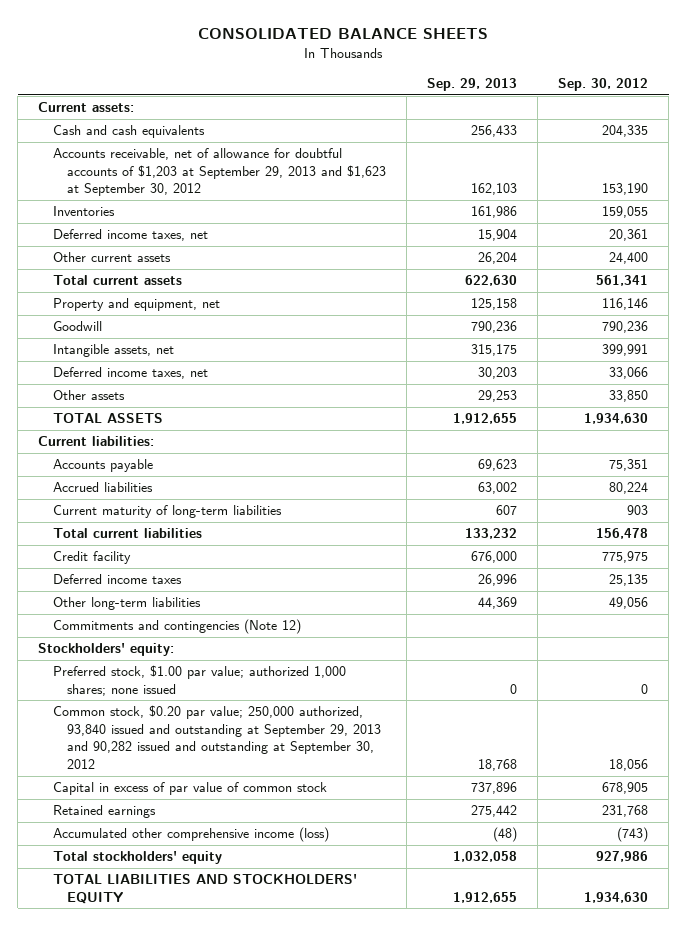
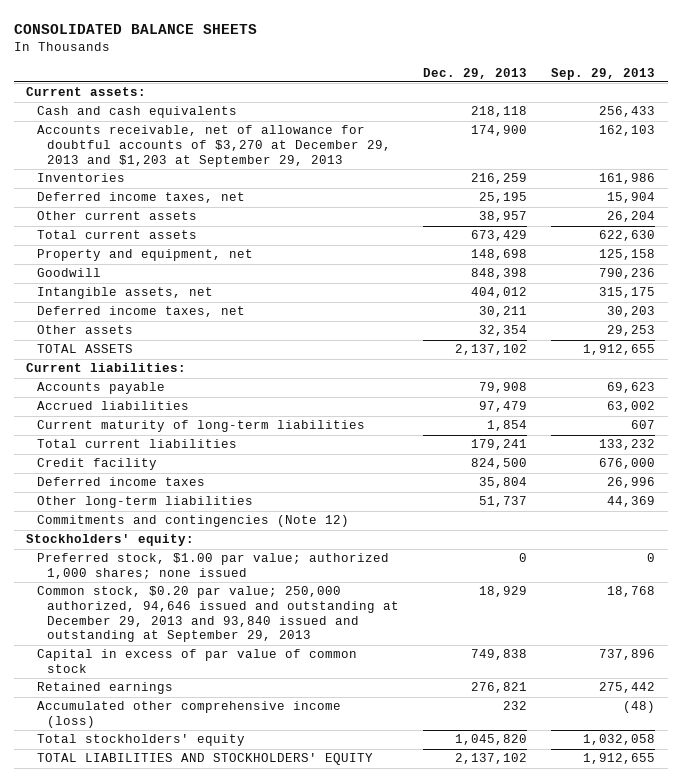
- | Sep. 29, 2013 | Sep. 30, 2012
+ | Dec. 29, 2013 | Sep. 29, 2013
- Accounts receivable, net of allowance for doubtful accounts of $1,203 at September 29, 2013 and $1,623 at September 30, 2012 | 162,103 | 153,190
+ Accounts receivable, net of allowance for doubtful accounts of $3,270 at December 29, 2013 and $1,203 at September 29, 2013 | 174,900 | 162,103
- Common stock, $0.20 par value; 250,000 authorized, 93,840 issued and outstanding at September 29, 2013 and 90,282 issued and outstanding at September 30, 2012 | 18,768 | 18,056
+ Common stock, $0.20 par value; 250,000 authorized, 94,646 issued and outstanding at December 29, 2013 and 93,840 issued and outstanding at September 29, 2013 | 18,929 | 18,768

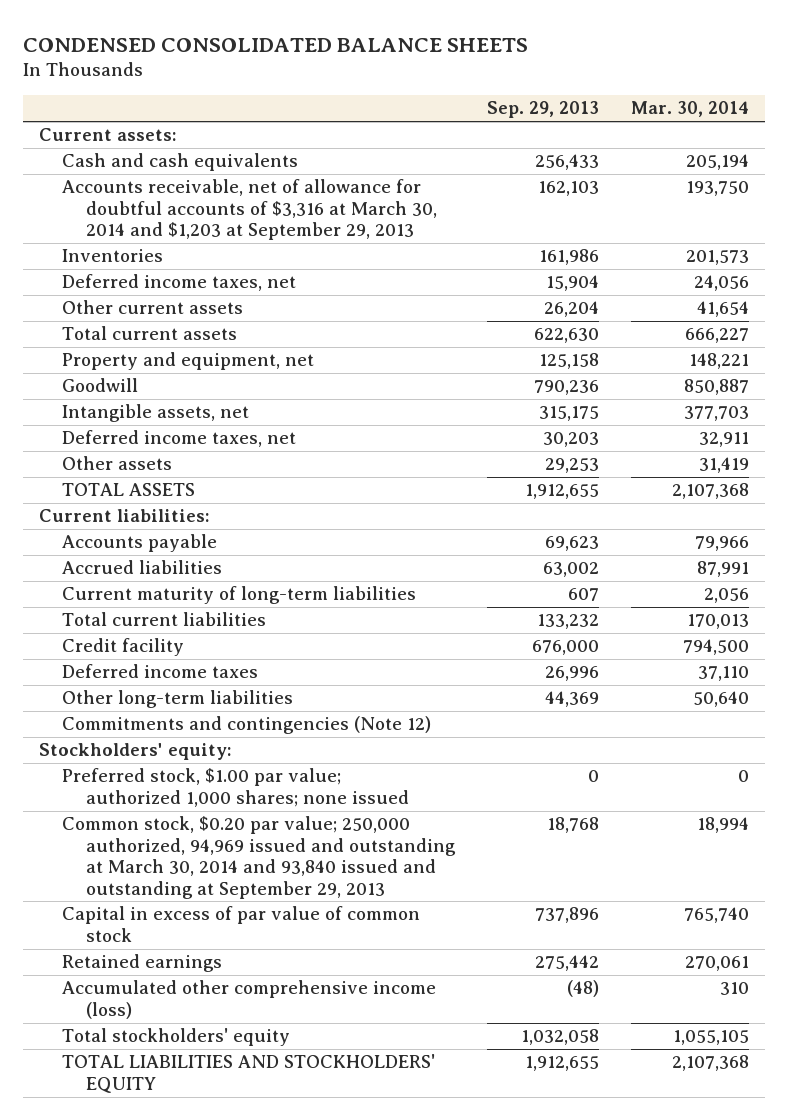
- CONSOLIDATED BALANCE SHEETS
+ CONDENSED CONSOLIDATED BALANCE SHEETS
- | Dec. 29, 2013 | Sep. 29, 2013
+ | Sep. 29, 2013 | Mar. 30, 2014
- Accounts receivable, net of allowance for doubtful accounts of $3,270 at December 29, 2013 and $1,203 at September 29, 2013 | 174,900 | 162,103
+ Accounts receivable, net of allowance for doubtful accounts of $3,316 at March 30, 2014 and $1,203 at September 29, 2013 | 162,103 | 193,750
- Common stock, $0.20 par value; 250,000 authorized, 94,646 issued and outstanding at December 29, 2013 and 93,840 issued and outstanding at September 29, 2013 | 18,929 | 18,768
+ Common stock, $0.20 par value; 250,000 authorized, 94,969 issued and outstanding at March 30, 2014 and 93,840 issued and outstanding at September 29, 2013 | 18,768 | 18,994

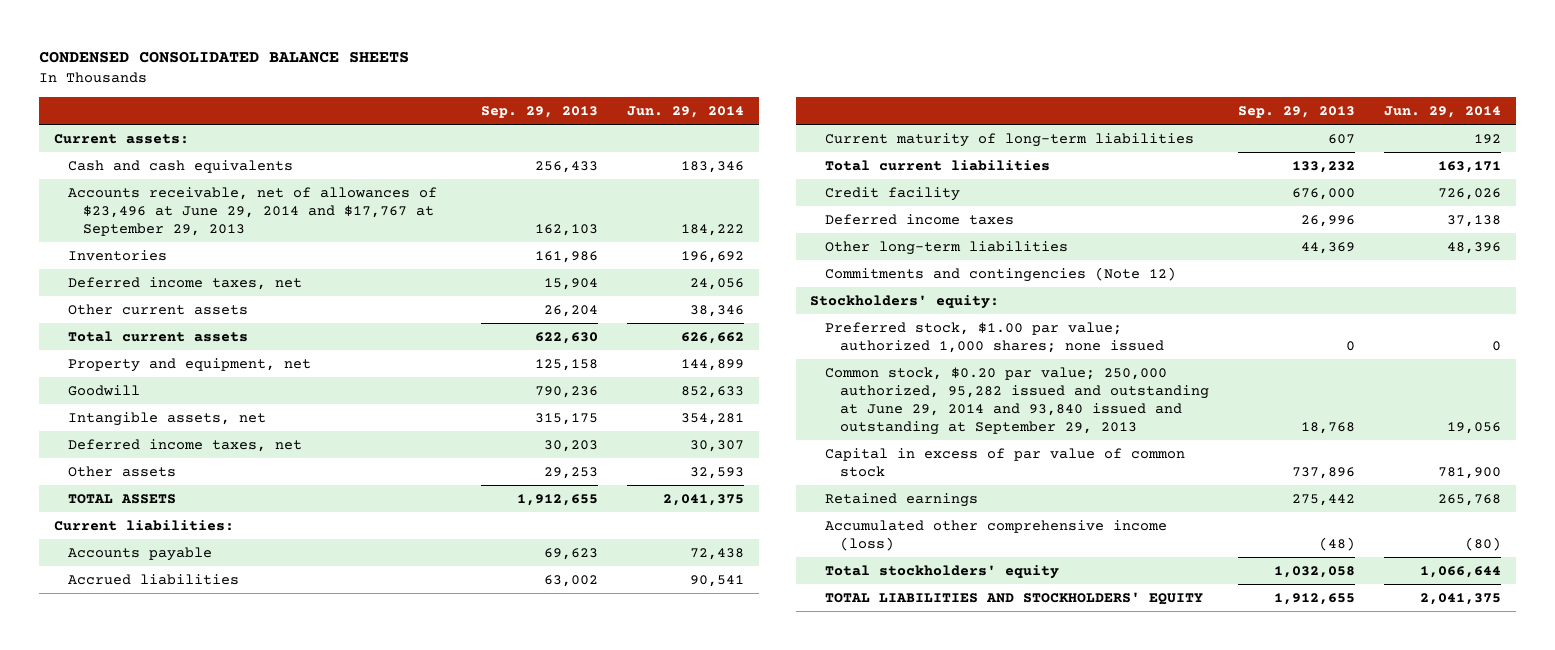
- | Sep. 29, 2013 | Mar. 30, 2014
+ | Sep. 29, 2013 | Jun. 29, 2014
- Accounts receivable, net of allowance for doubtful accounts of $3,316 at March 30, 2014 and $1,203 at September 29, 2013 | 162,103 | 193,750
+ Accounts receivable, net of allowances of $23,496 at June 29, 2014 and $17,767 at September 29, 2013 | 162,103 | 184,222
- Common stock, $0.20 par value; 250,000 authorized, 94,969 issued and outstanding at March 30, 2014 and 93,840 issued and outstanding at September 29, 2013 | 18,768 | 18,994
+ Common stock, $0.20 par value; 250,000 authorized, 95,282 issued and outstanding at June 29, 2014 and 93,840 issued and outstanding at September 29, 2013 | 18,768 | 19,056

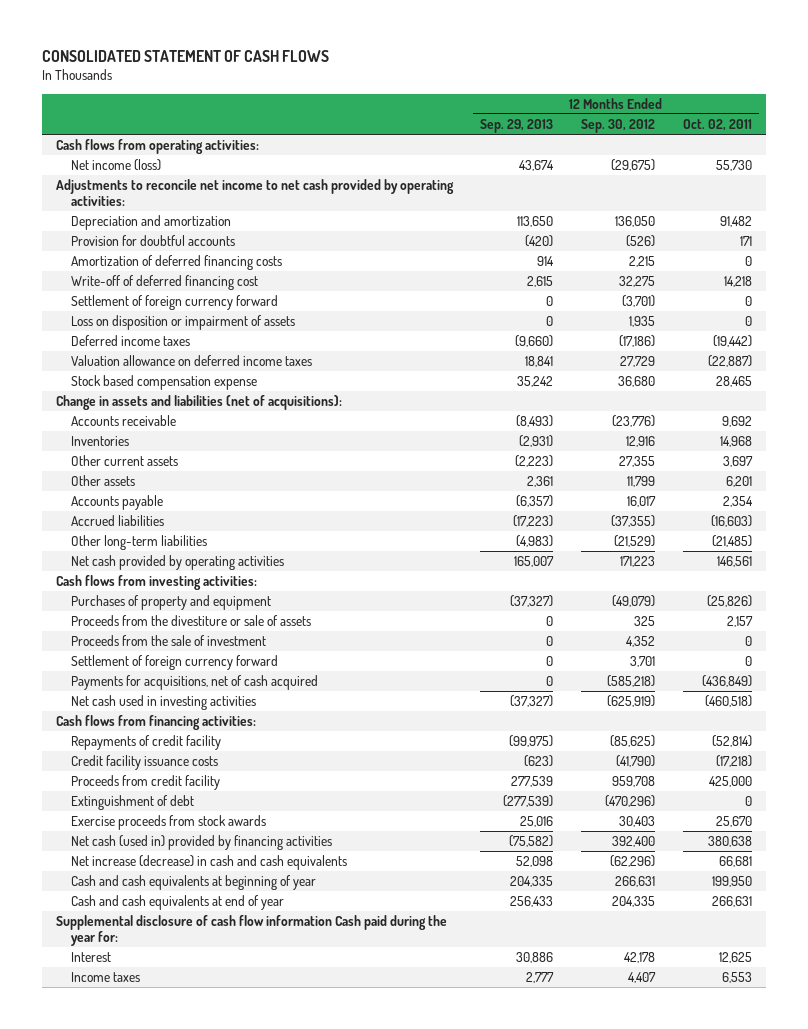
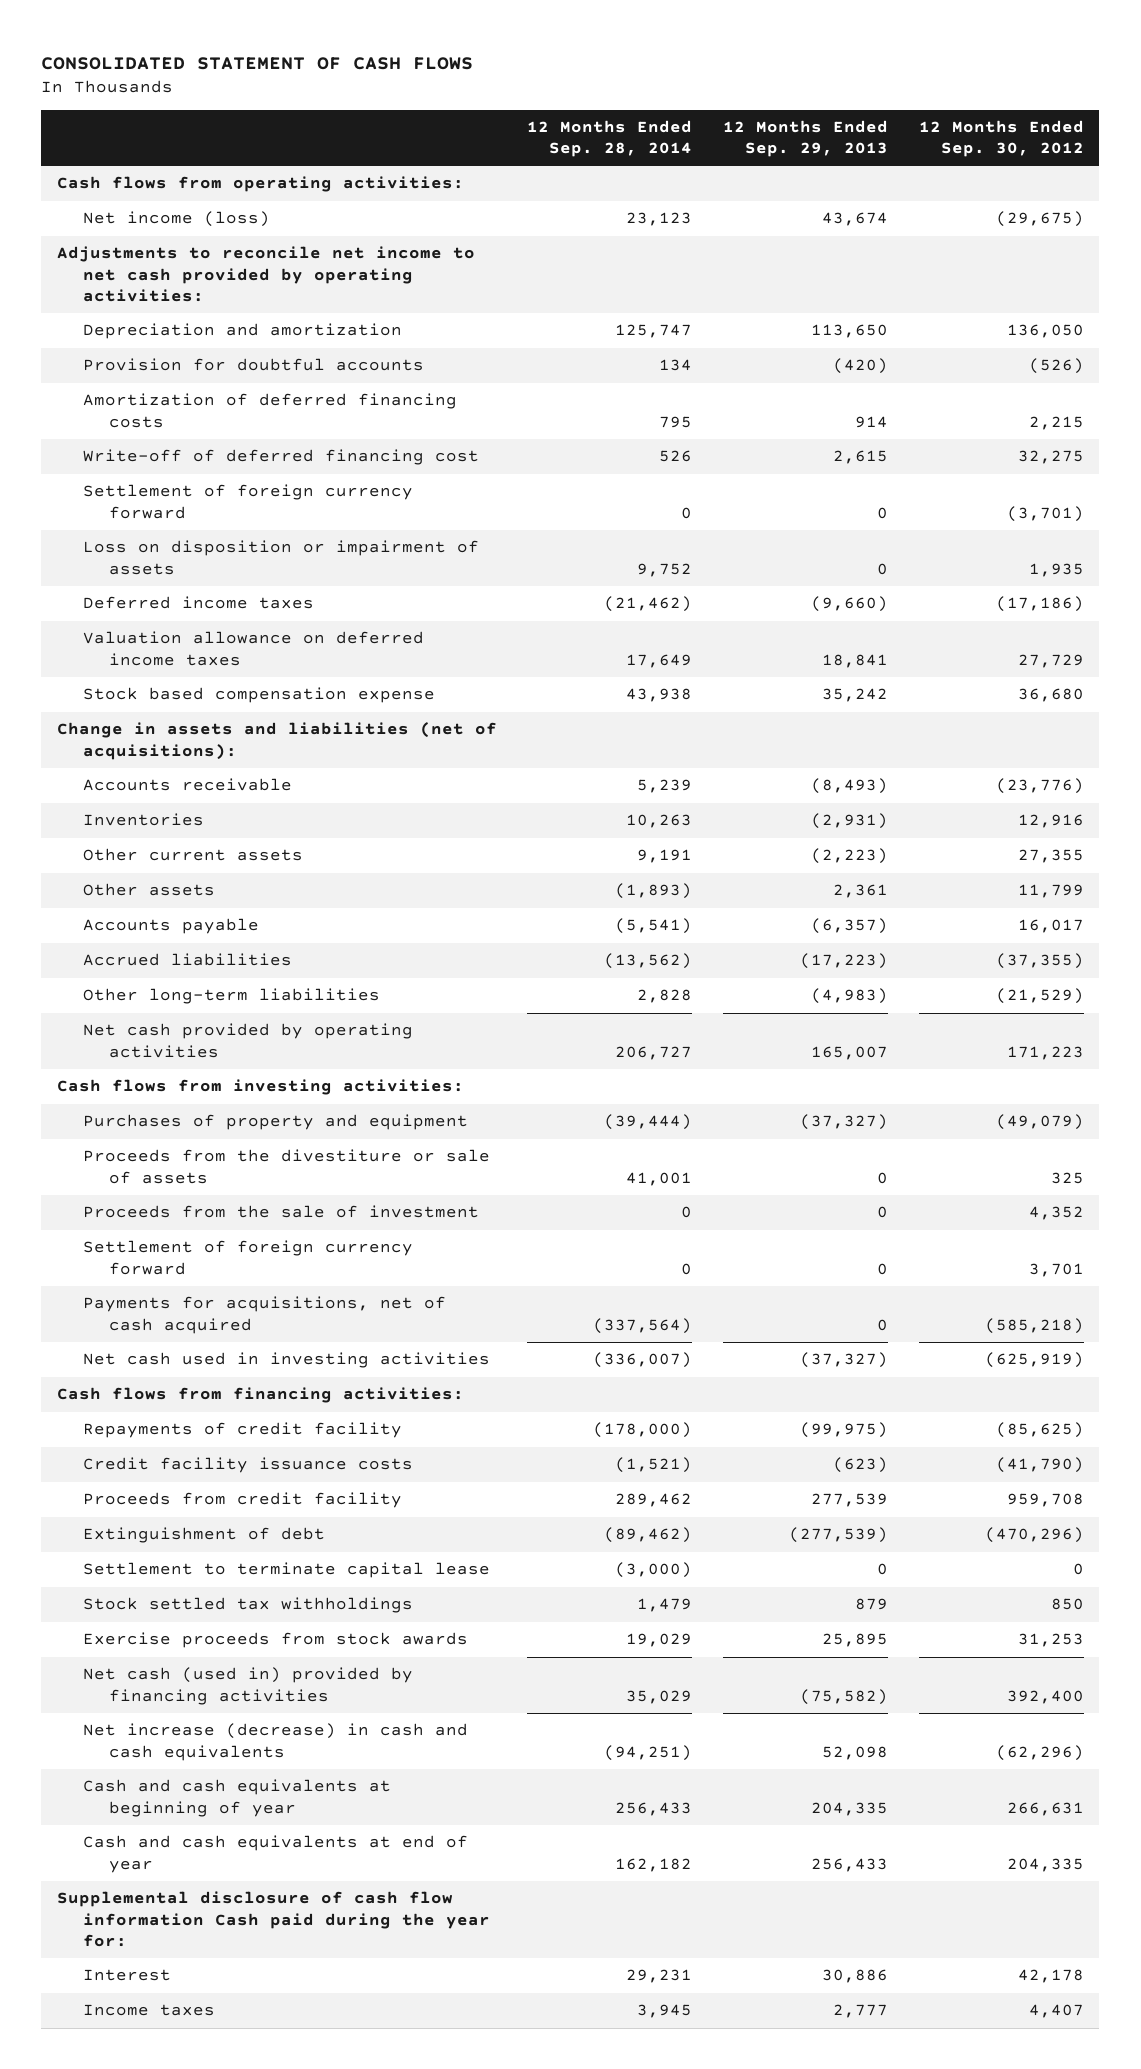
- | 12 Months Ended Sep. 29, 2013 | 12 Months Ended Sep. 30, 2012 | 12 Months Ended Oct. 02, 2011
+ | 12 Months Ended Sep. 28, 2014 | 12 Months Ended Sep. 29, 2013 | 12 Months Ended Sep. 30, 2012
- Exercise proceeds from stock awards | 25,016 | 30,403 | 25,670
+ Settlement to terminate capital lease | (3,000) | 0 | 0
+ Stock settled tax withholdings | 1,479 | 879 | 850
+ Exercise proceeds from stock awards | 19,029 | 25,895 | 31,253

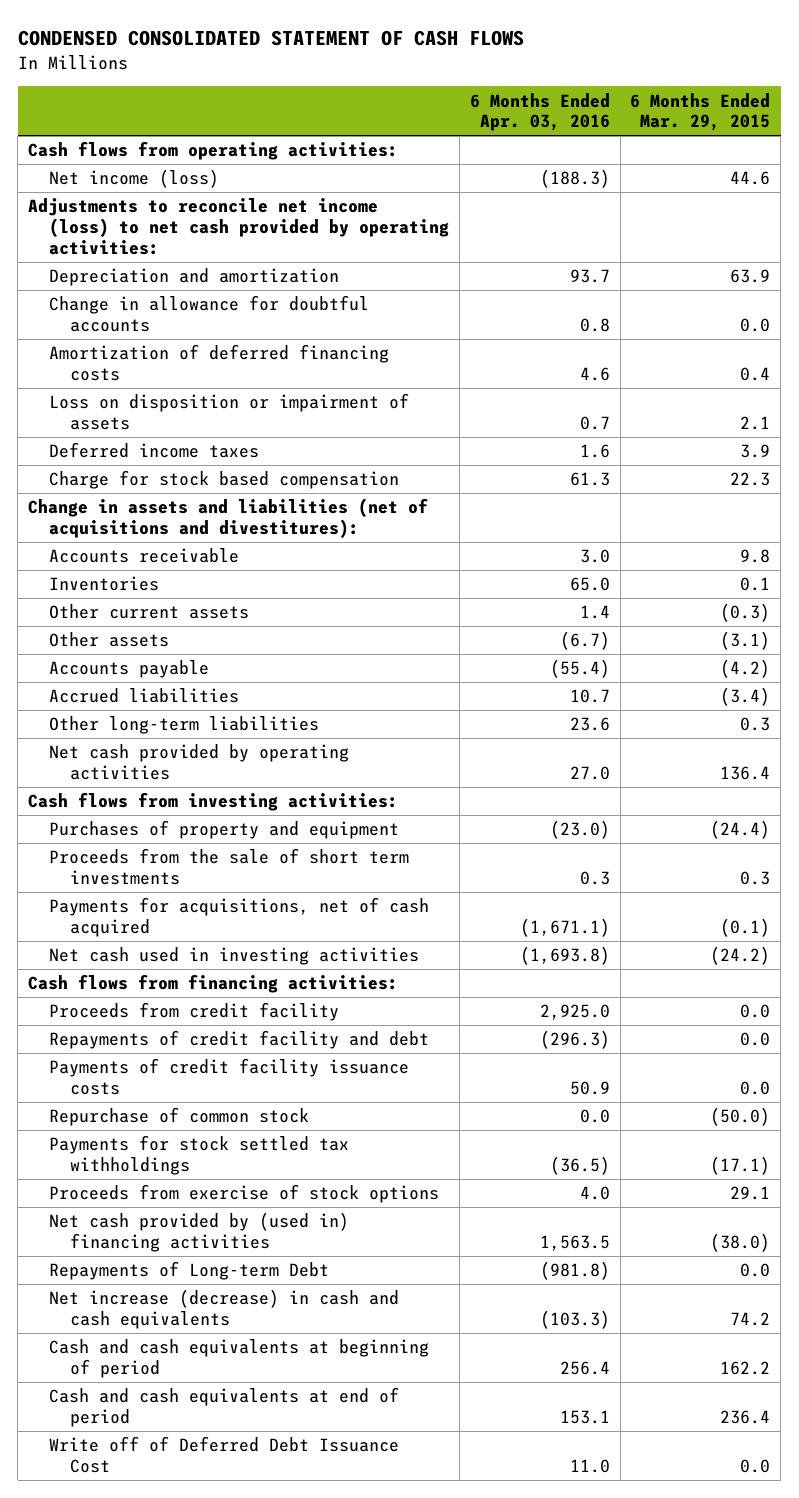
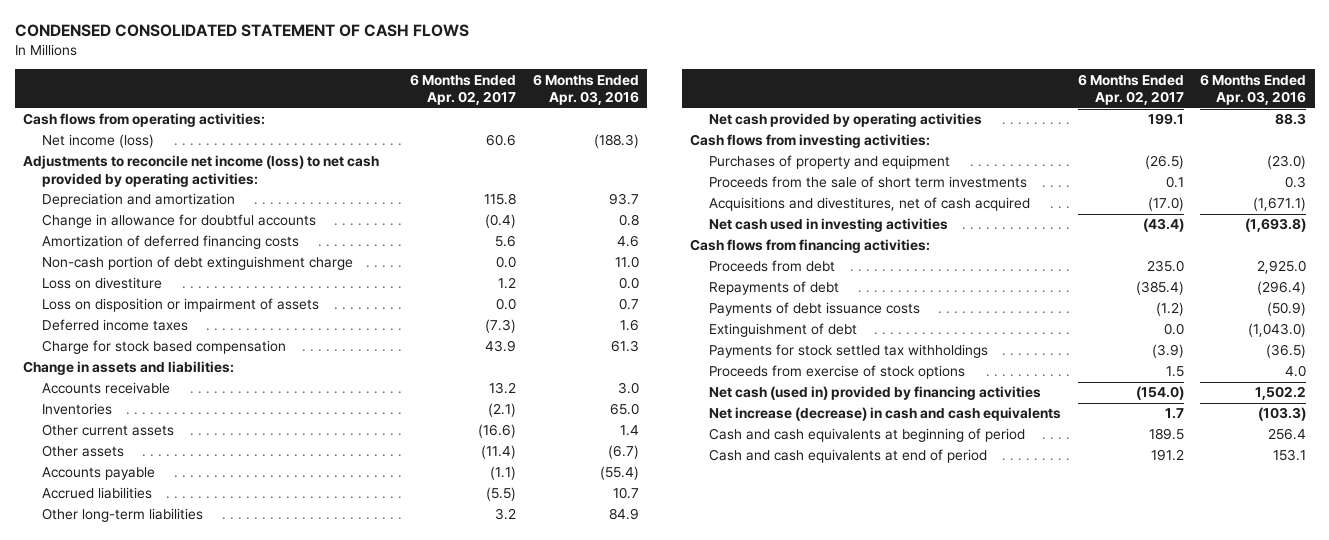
- | 6 Months Ended Apr. 03, 2016 | 6 Months Ended Mar. 29, 2015
+ | 6 Months Ended Apr. 02, 2017 | 6 Months Ended Apr. 03, 2016
+ Non-cash portion of debt extinguishment charge | 0.0 | 11.0
+ Loss on divestiture | 1.2 | 0.0
- Change in assets and liabilities (net of acquisitions and divestitures):
+ Change in assets and liabilities:
- Other long-term liabilities | 23.6 | 0.3
- Net cash provided by operating activities | 27.0 | 136.4
+ Other long-term liabilities | 3.2 | 84.9
+ Net cash provided by operating activities | 199.1 | 88.3
- Payments for acquisitions, net of cash acquired | (1,671.1) | (0.1)
+ Acquisitions and divestitures, net of cash acquired | (17.0) | (1,671.1)
- Proceeds from credit facility | 2,925.0 | 0.0
- Repayments of credit facility and debt | (296.3) | 0.0
- Payments of credit facility issuance costs | 50.9 | 0.0
- Repurchase of common stock | 0.0 | (50.0)
+ Proceeds from debt | 235.0 | 2,925.0
+ Repayments of debt | (385.4) | (296.4)
+ Payments of debt issuance costs | (1.2) | (50.9)
+ Extinguishment of debt | 0.0 | (1,043.0)
- Net cash provided by (used in) financing activities | 1,563.5 | (38.0)
- Repayments of Long-term Debt | (981.8) | 0.0
+ Net cash (used in) provided by financing activities | (154.0) | 1,502.2
- Write off of Deferred Debt Issuance Cost | 11.0 | 0.0

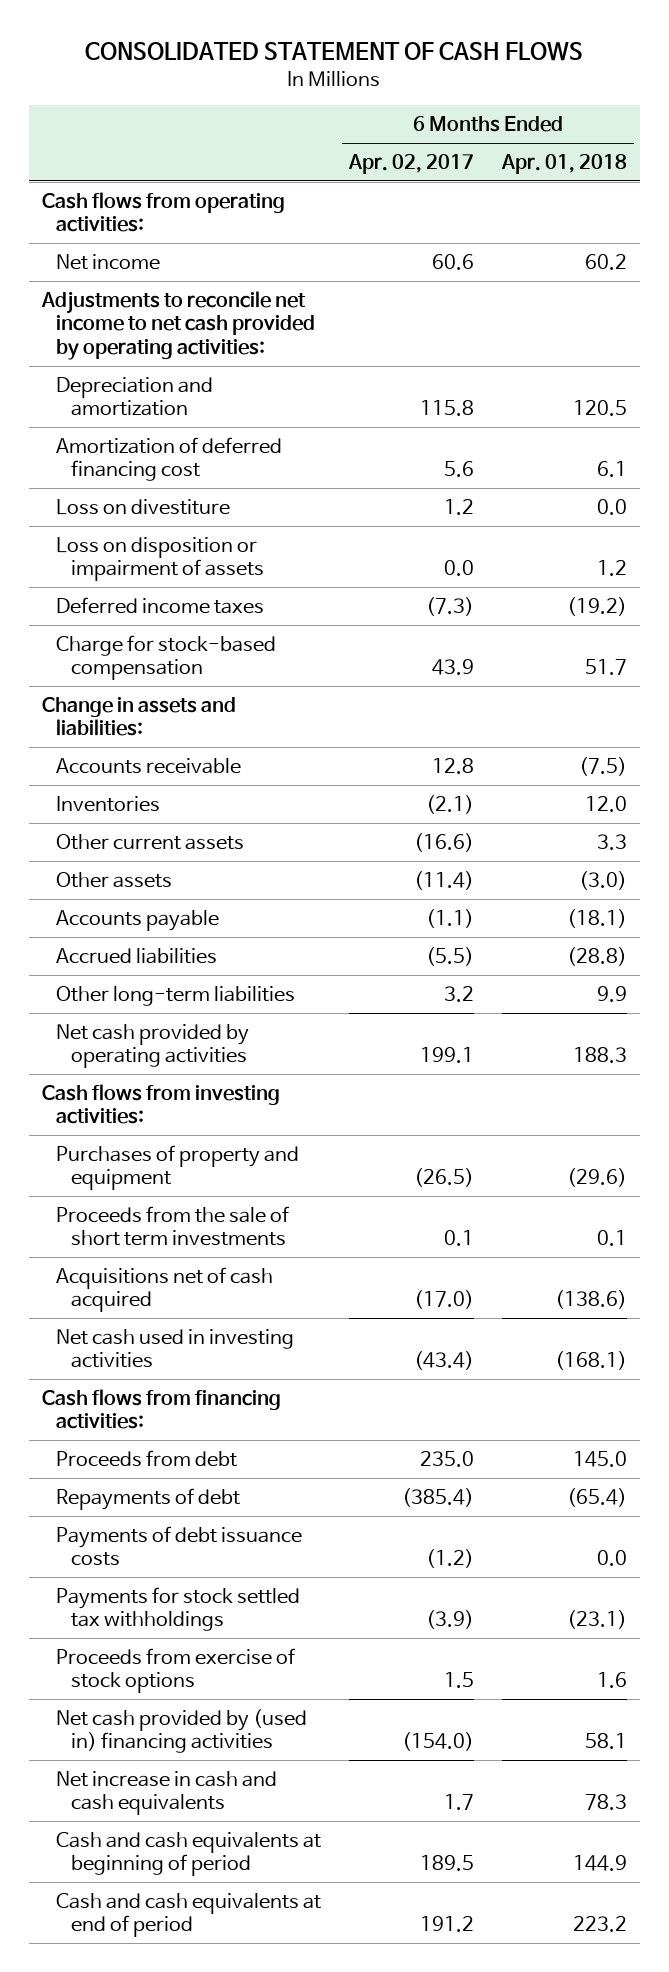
- CONDENSED CONSOLIDATED STATEMENT OF CASH FLOWS
+ CONSOLIDATED STATEMENT OF CASH FLOWS
- | 6 Months Ended Apr. 02, 2017 | 6 Months Ended Apr. 03, 2016
+ | 6 Months Ended Apr. 02, 2017 | 6 Months Ended Apr. 01, 2018
- Net income (loss) | 60.6 | (188.3)
- Adjustments to reconcile net income (loss) to net cash provided by operating activities:
+ Net income | 60.6 | 60.2
+ Adjustments to reconcile net income to net cash provided by operating activities:
- Change in allowance for doubtful accounts | (0.4) | 0.8
- Amortization of deferred financing costs | 5.6 | 4.6
- Non-cash portion of debt extinguishment charge | 0.0 | 11.0
+ Amortization of deferred financing cost | 5.6 | 6.1
- Charge for stock based compensation | 43.9 | 61.3
+ Charge for stock-based compensation | 43.9 | 51.7
- Accounts receivable | 13.2 | 3.0
+ Accounts receivable | 12.8 | (7.5)
- Acquisitions and divestitures, net of cash acquired | (17.0) | (1,671.1)
+ Acquisitions net of cash acquired | (17.0) | (138.6)
- Extinguishment of debt | 0.0 | (1,043.0)
- Net cash (used in) provided by financing activities | (154.0) | 1,502.2
- Net increase (decrease) in cash and cash equivalents | 1.7 | (103.3)
+ Net cash provided by (used in) financing activities | (154.0) | 58.1
+ Net increase in cash and cash equivalents | 1.7 | 78.3

